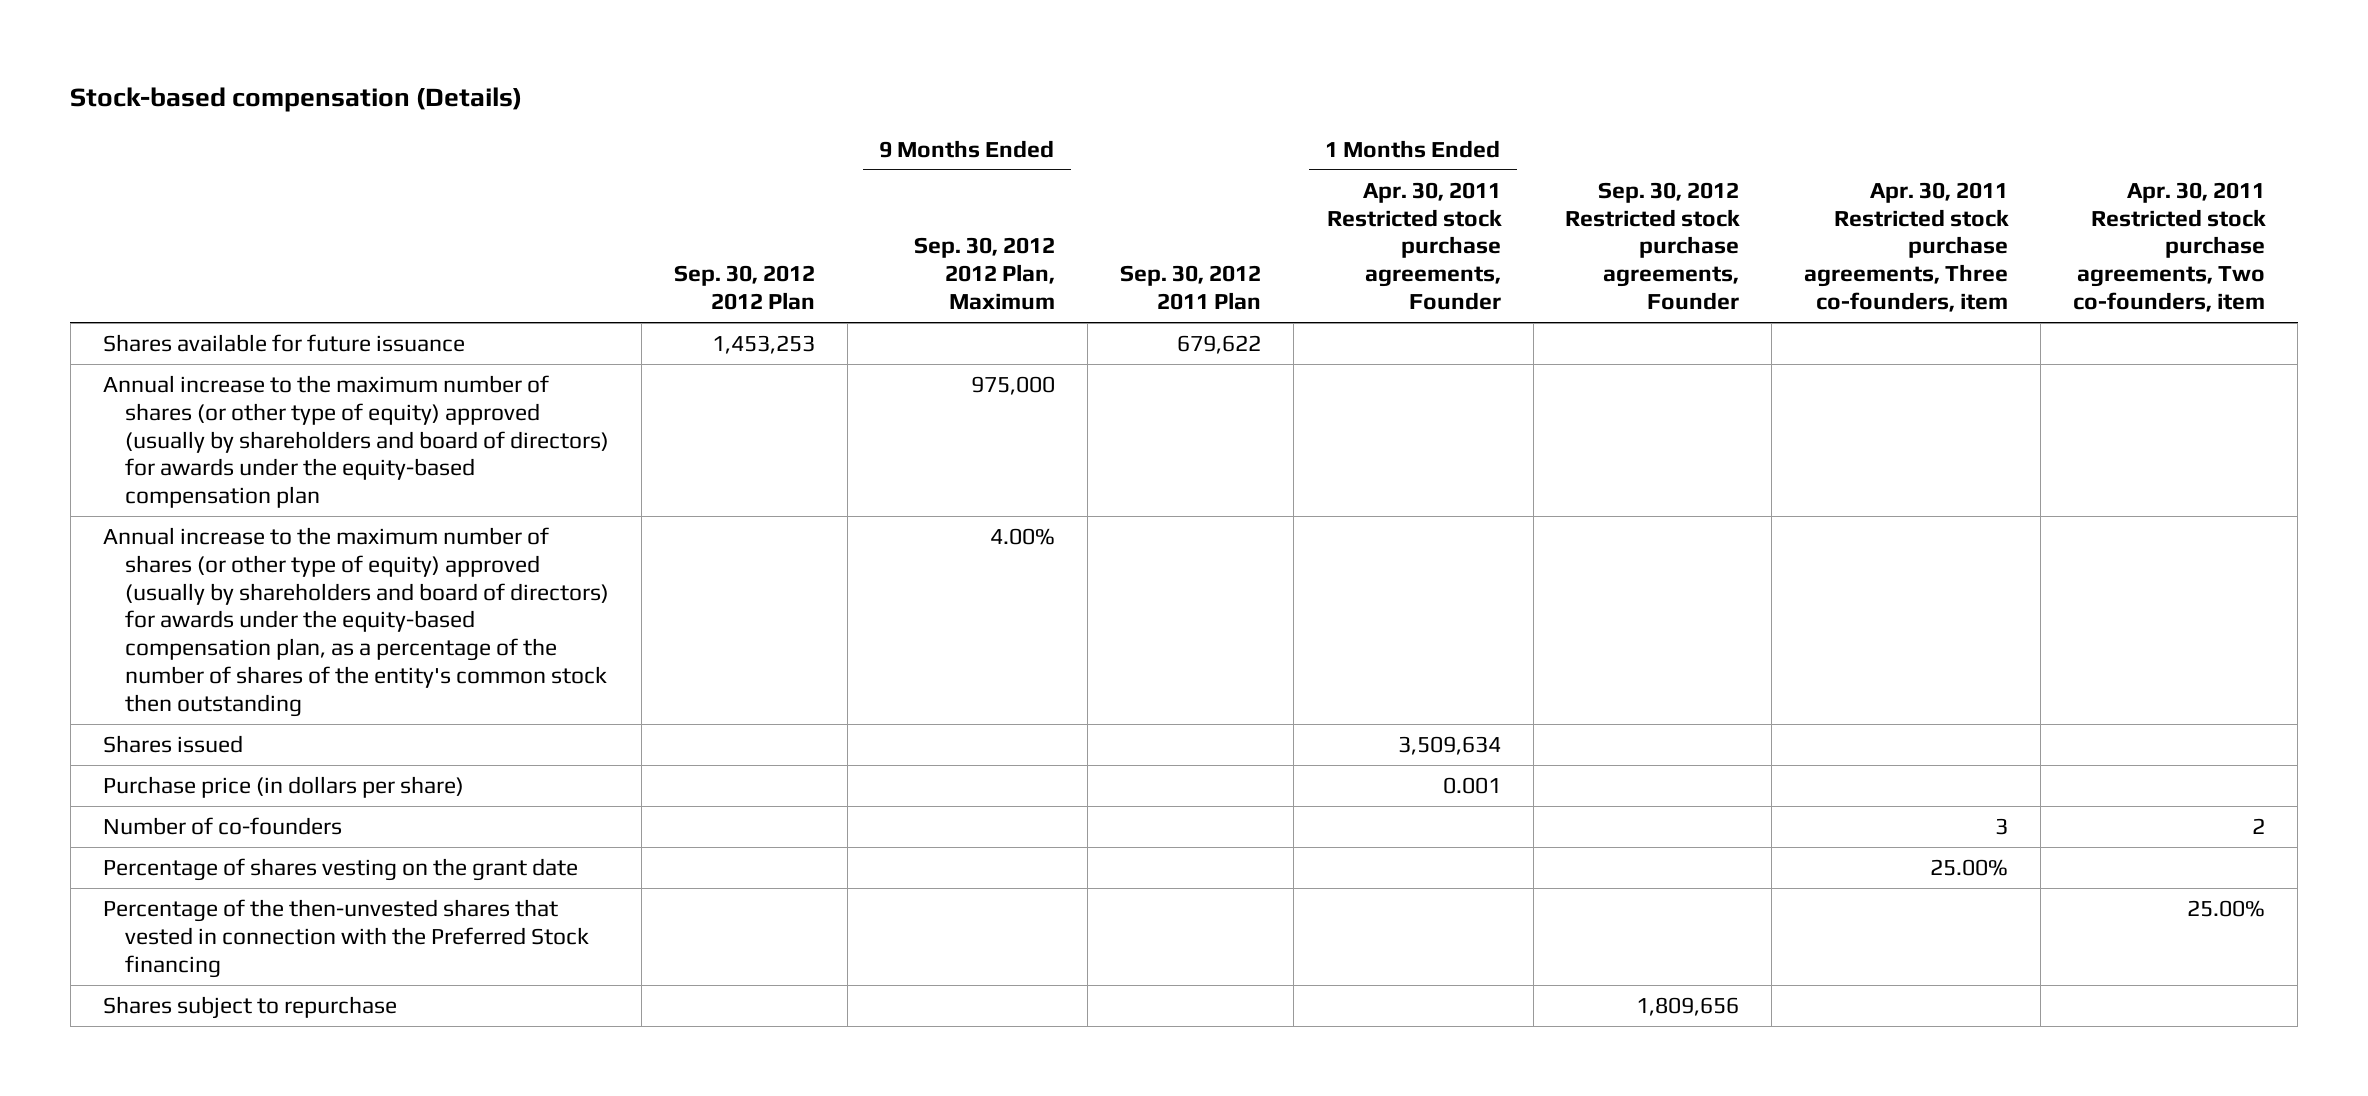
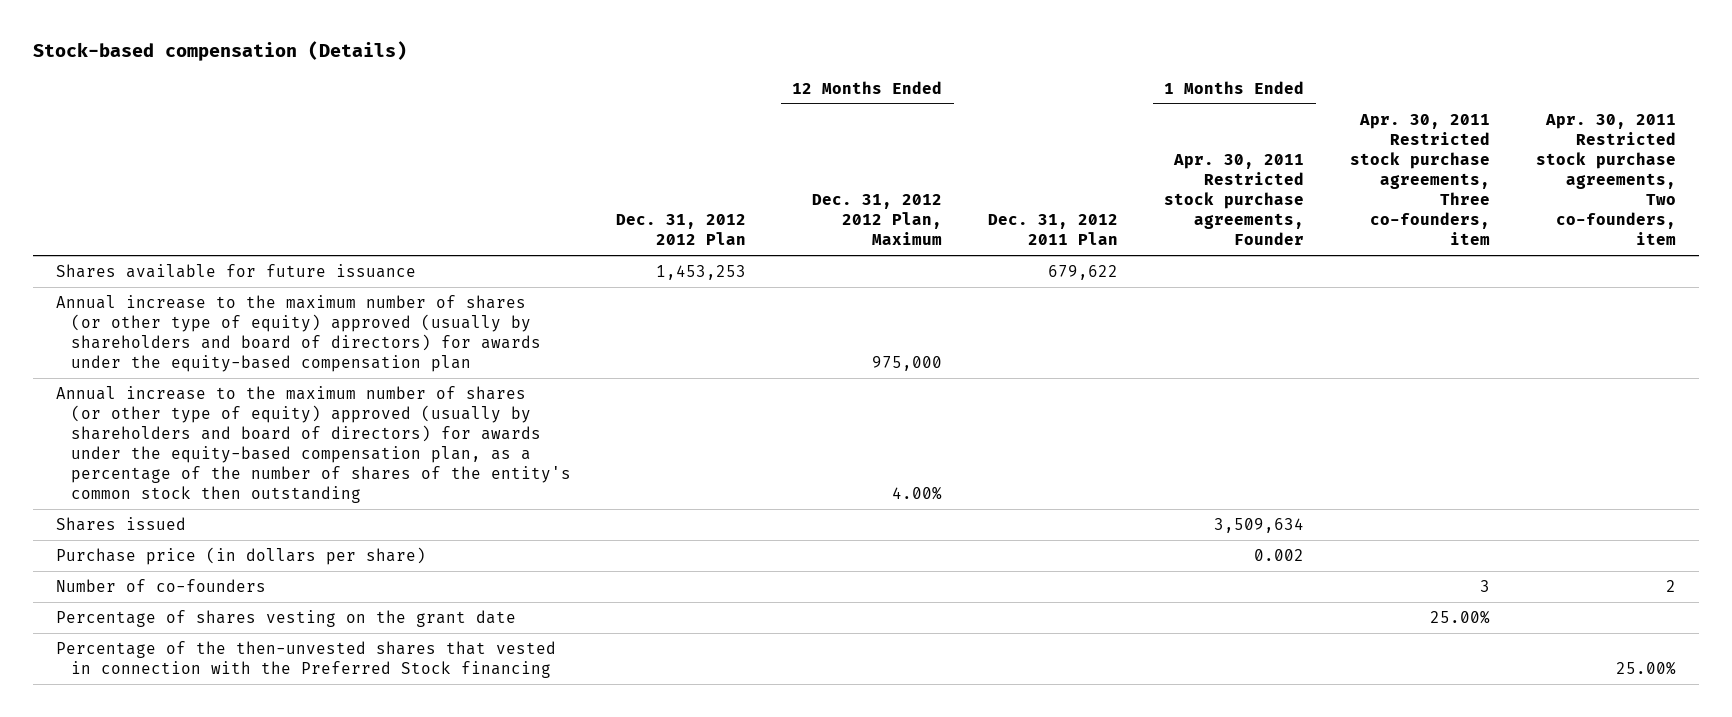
- | Sep. 30, 2012 2012 Plan | 9 Months Ended Sep. 30, 2012 2012 Plan, Maximum | Sep. 30, 2012 2011 Plan | 1 Months Ended Apr. 30, 2011 Restricted stock purchase agreements, Founder | Sep. 30, 2012 Restricted stock purchase agreements, Founder | Apr. 30, 2011 Restricted stock purchase agreements, Three co-founders, item | Apr. 30, 2011 Restricted stock purchase agreements, Two co-founders, item
+ | Dec. 31, 2012 2012 Plan | 12 Months Ended Dec. 31, 2012 2012 Plan, Maximum | Dec. 31, 2012 2011 Plan | 1 Months Ended Apr. 30, 2011 Restricted stock purchase agreements, Founder | Apr. 30, 2011 Restricted stock purchase agreements, Three co-founders, item | Apr. 30, 2011 Restricted stock purchase agreements, Two co-founders, item
- Purchase price (in dollars per share) | | | | 0.001 | | |
+ Purchase price (in dollars per share) | | | | 0.002 | |
- Shares subject to repurchase | | | | | 1,809,656 | |

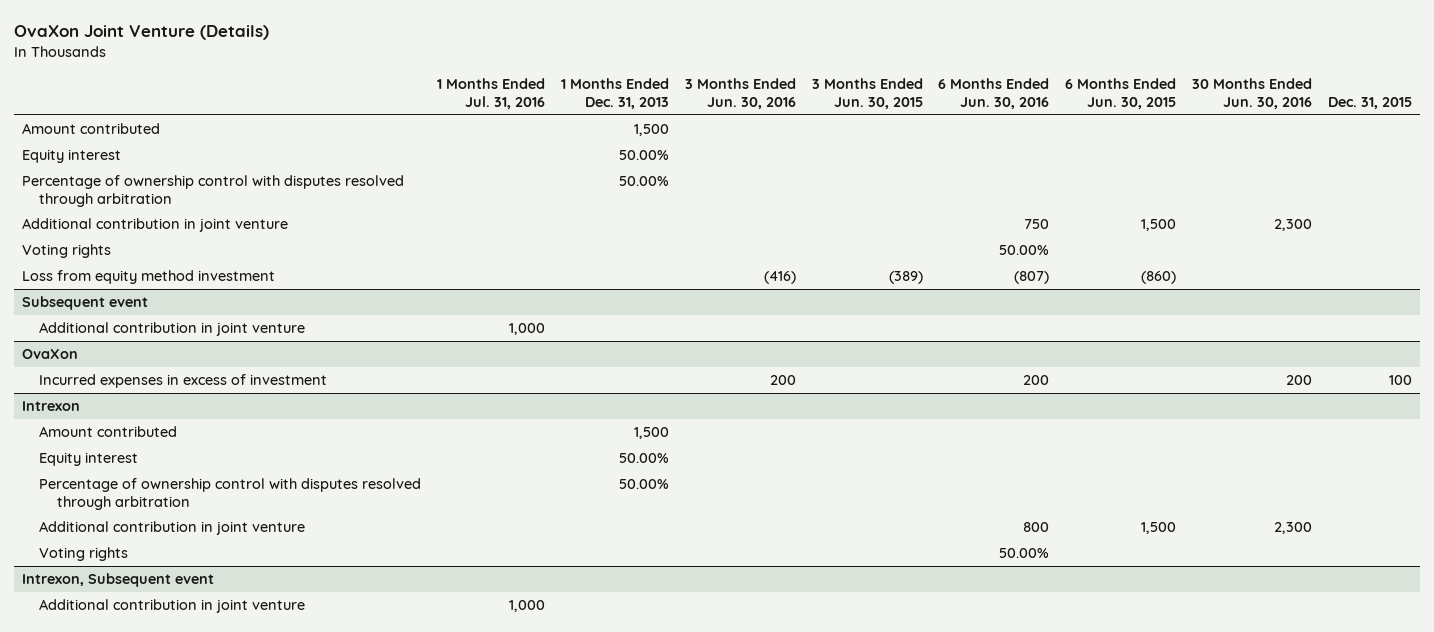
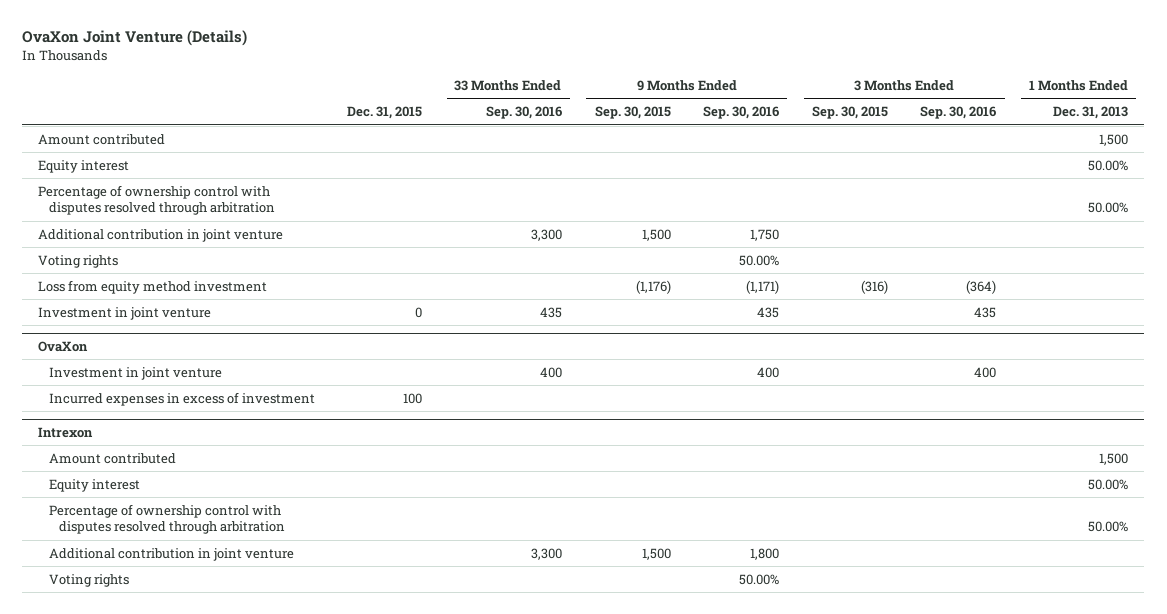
- | 1 Months Ended Jul. 31, 2016 | 1 Months Ended Dec. 31, 2013 | 3 Months Ended Jun. 30, 2016 | 3 Months Ended Jun. 30, 2015 | 6 Months Ended Jun. 30, 2016 | 6 Months Ended Jun. 30, 2015 | 30 Months Ended Jun. 30, 2016 | Dec. 31, 2015
+ | Dec. 31, 2015 | 33 Months Ended Sep. 30, 2016 | 9 Months Ended Sep. 30, 2015 | 9 Months Ended Sep. 30, 2016 | 3 Months Ended Sep. 30, 2015 | 3 Months Ended Sep. 30, 2016 | 1 Months Ended Dec. 31, 2013
- Subsequent event
- Additional contribution in joint venture | 1,000 | | | | | | |
+ Investment in joint venture | 0 | 435 | | 435 | | 435 |
@ OvaXon
+ Investment in joint venture | | 400 | | 400 | | 400 |
- Intrexon, Subsequent event
- Additional contribution in joint venture | 1,000 | | | | | | |

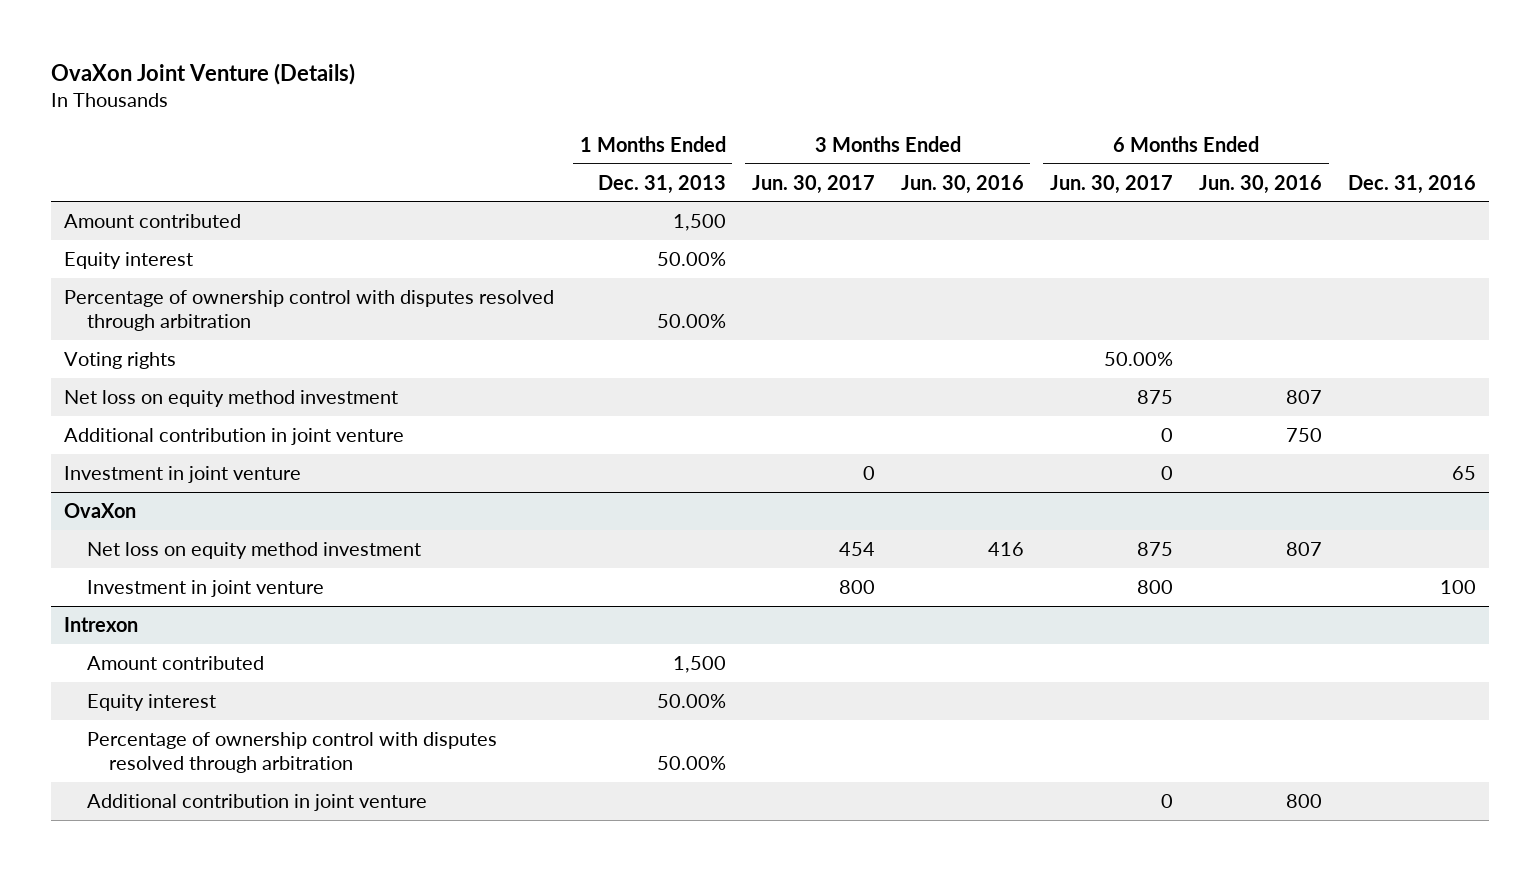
- | Dec. 31, 2015 | 33 Months Ended Sep. 30, 2016 | 9 Months Ended Sep. 30, 2015 | 9 Months Ended Sep. 30, 2016 | 3 Months Ended Sep. 30, 2015 | 3 Months Ended Sep. 30, 2016 | 1 Months Ended Dec. 31, 2013
+ | 1 Months Ended Dec. 31, 2013 | 3 Months Ended Jun. 30, 2017 | 3 Months Ended Jun. 30, 2016 | 6 Months Ended Jun. 30, 2017 | 6 Months Ended Jun. 30, 2016 | Dec. 31, 2016
- Loss from equity method investment | | | (1,176) | (1,171) | (316) | (364) |
+ Net loss on equity method investment | | | | 875 | 807 |
moved down: Additional contribution in joint venture | | | | 0 | 750 |
@ OvaXon
+ Net loss on equity method investment | | 454 | 416 | 875 | 807 |
- Incurred expenses in excess of investment | 100 | | | | | |
@ Intrexon
- Voting rights | | | | 50.00% | | |

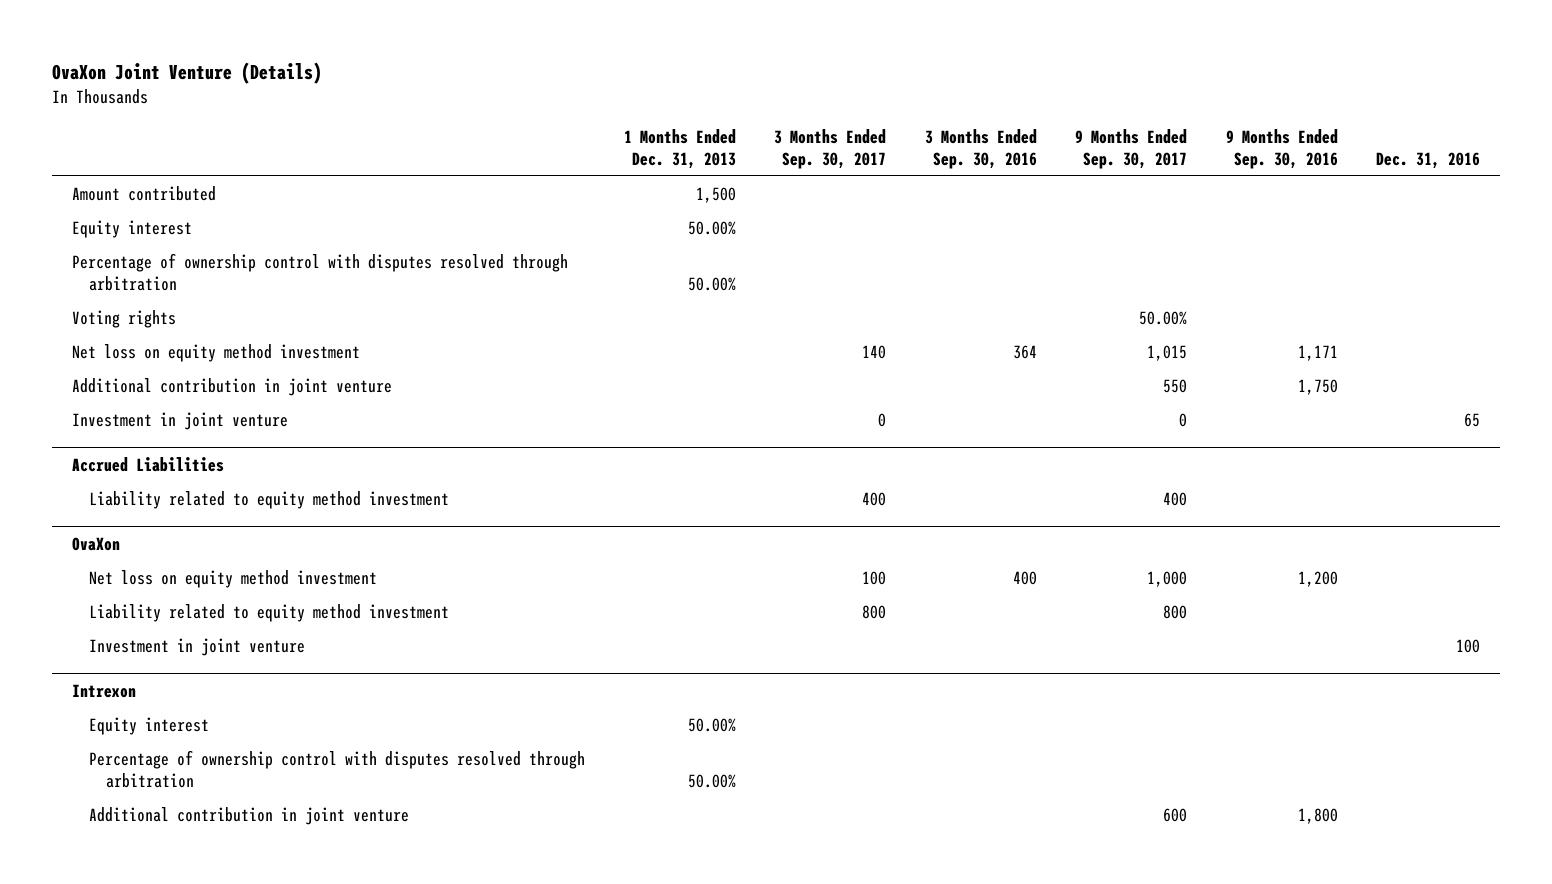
- | 1 Months Ended Dec. 31, 2013 | 3 Months Ended Jun. 30, 2017 | 3 Months Ended Jun. 30, 2016 | 6 Months Ended Jun. 30, 2017 | 6 Months Ended Jun. 30, 2016 | Dec. 31, 2016
+ | 1 Months Ended Dec. 31, 2013 | 3 Months Ended Sep. 30, 2017 | 3 Months Ended Sep. 30, 2016 | 9 Months Ended Sep. 30, 2017 | 9 Months Ended Sep. 30, 2016 | Dec. 31, 2016
+ Accrued Liabilities
+ Liability related to equity method investment | | 400 | | 400 | |
@ OvaXon
+ Liability related to equity method investment | | 800 | | 800 | |
@ Intrexon
- Amount contributed | 1,500 | | | | |

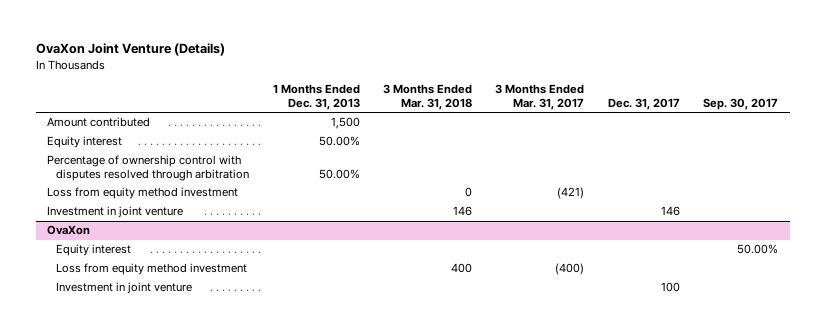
- | 1 Months Ended Dec. 31, 2013 | 3 Months Ended Sep. 30, 2017 | 3 Months Ended Sep. 30, 2016 | 9 Months Ended Sep. 30, 2017 | 9 Months Ended Sep. 30, 2016 | Dec. 31, 2016
+ | 1 Months Ended Dec. 31, 2013 | 3 Months Ended Mar. 31, 2018 | 3 Months Ended Mar. 31, 2017 | Dec. 31, 2017 | Sep. 30, 2017
- Voting rights | | | | 50.00% | |
- Net loss on equity method investment | | 140 | 364 | 1,015 | 1,171 |
- Additional contribution in joint venture | | | | 550 | 1,750 |
+ Loss from equity method investment | | 0 | (421) | |
- Accrued Liabilities
- Liability related to equity method investment | | 400 | | 400 | |
@ OvaXon
- Net loss on equity method investment | | 100 | 400 | 1,000 | 1,200 |
- Liability related to equity method investment | | 800 | | 800 | |
+ Equity interest | | | | | 50.00%
+ Loss from equity method investment | | 400 | (400) | |
- Intrexon
- Equity interest | 50.00% | | | | |
- Percentage of ownership control with disputes resolved through arbitration | 50.00% | | | | |
- Additional contribution in joint venture | | | | 600 | 1,800 |

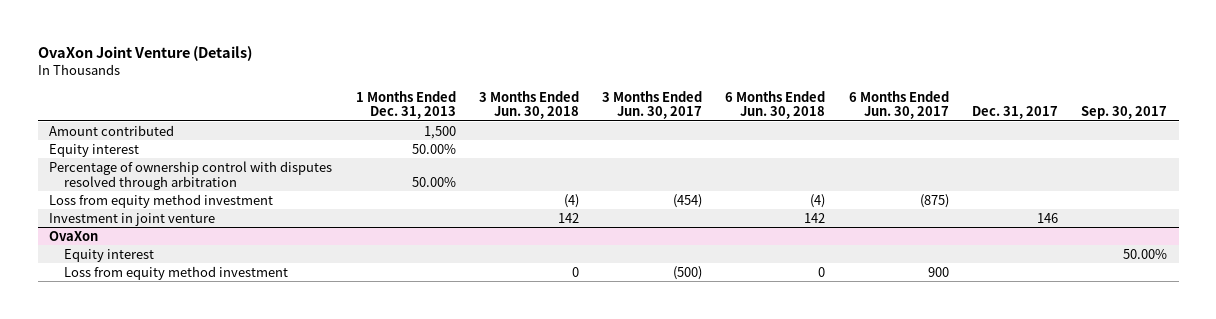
- | 1 Months Ended Dec. 31, 2013 | 3 Months Ended Mar. 31, 2018 | 3 Months Ended Mar. 31, 2017 | Dec. 31, 2017 | Sep. 30, 2017
+ | 1 Months Ended Dec. 31, 2013 | 3 Months Ended Jun. 30, 2018 | 3 Months Ended Jun. 30, 2017 | 6 Months Ended Jun. 30, 2018 | 6 Months Ended Jun. 30, 2017 | Dec. 31, 2017 | Sep. 30, 2017
@ OvaXon
- Investment in joint venture | | | | 100 |

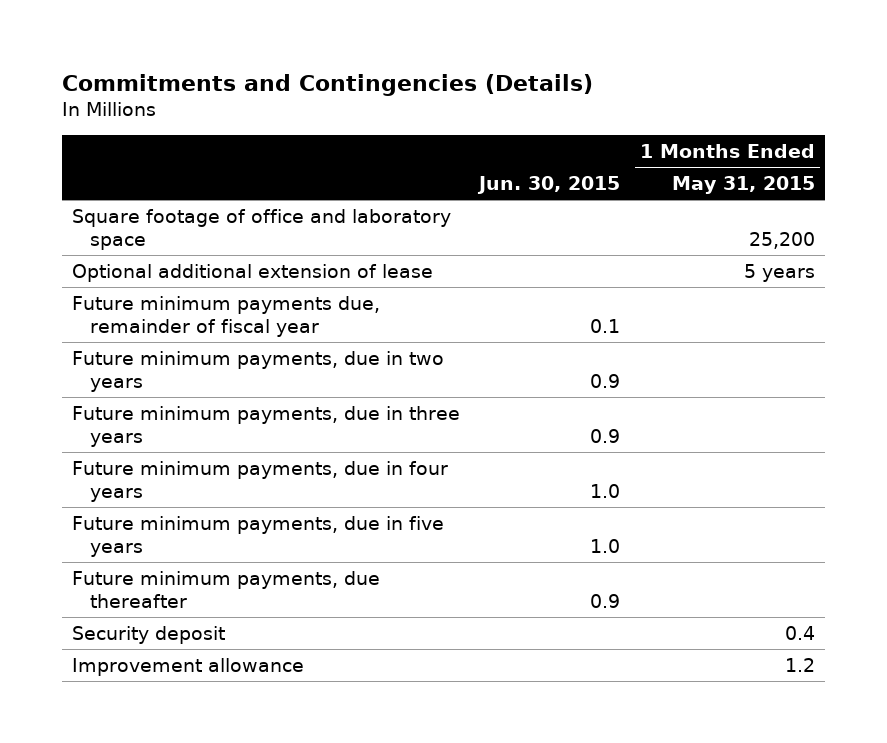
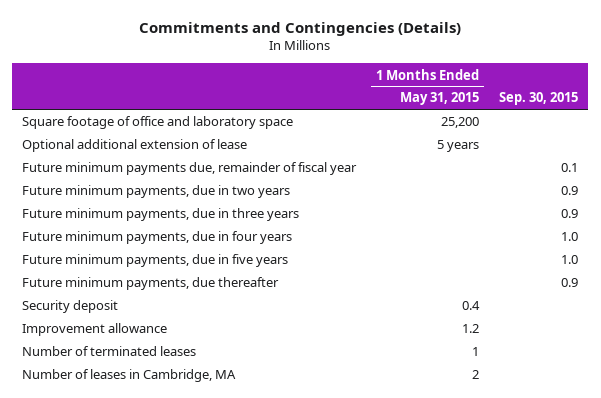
- | Jun. 30, 2015 | 1 Months Ended May 31, 2015
+ | 1 Months Ended May 31, 2015 | Sep. 30, 2015
+ Number of terminated leases | 1 |
+ Number of leases in Cambridge, MA | 2 |

